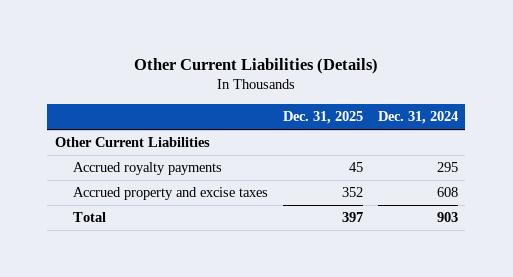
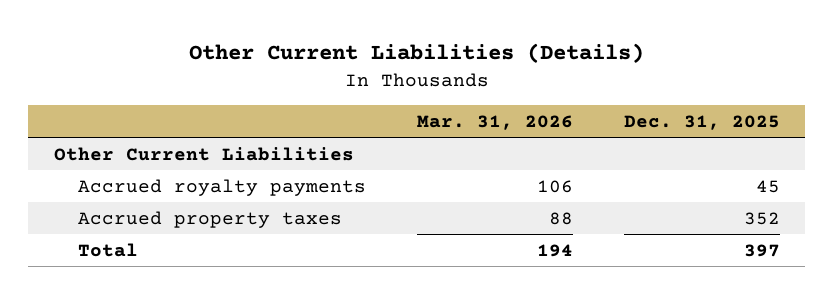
- | Dec. 31, 2025 | Dec. 31, 2024
+ | Mar. 31, 2026 | Dec. 31, 2025
- Accrued property and excise taxes | 352 | 608
+ Accrued property taxes | 88 | 352

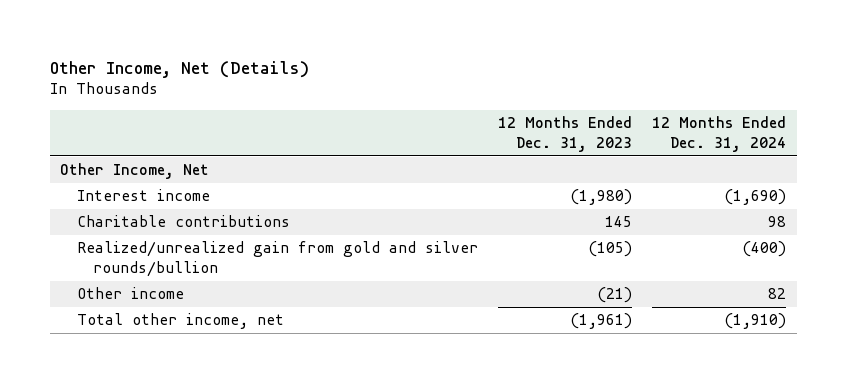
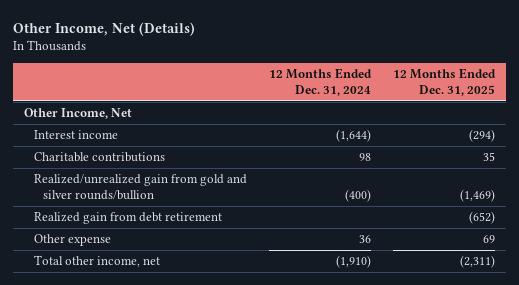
- | 12 Months Ended Dec. 31, 2023 | 12 Months Ended Dec. 31, 2024
+ | 12 Months Ended Dec. 31, 2024 | 12 Months Ended Dec. 31, 2025
- Interest income | (1,980) | (1,690)
+ Interest income | (1,644) | (294)
- Other income | (21) | 82
+ Realized gain from debt retirement | | (652)
+ Other expense | 36 | 69

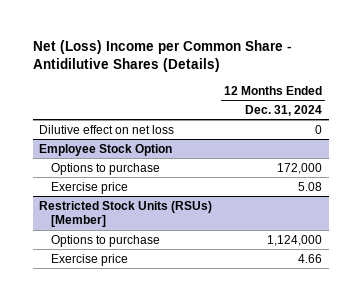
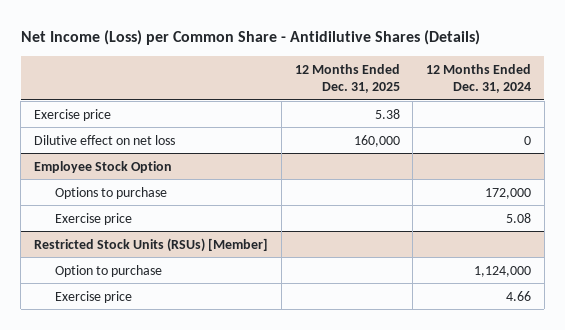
- Net (Loss) Income per Common Share - Antidilutive Shares (Details)
+ Net Income (Loss) per Common Share - Antidilutive Shares (Details)
- | 12 Months Ended Dec. 31, 2024
+ | 12 Months Ended Dec. 31, 2025 | 12 Months Ended Dec. 31, 2024
+ Exercise price | 5.38 |
@ Restricted Stock Units (RSUs) [Member]
- Options to purchase | 1,124,000
+ Option to purchase | | 1,124,000

